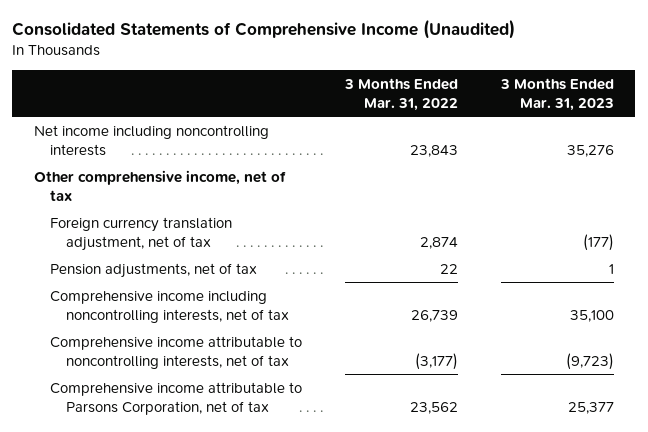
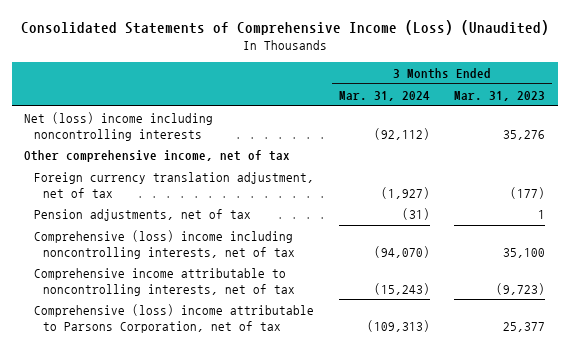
- Consolidated Statements of Comprehensive Income (Unaudited)
+ Consolidated Statements of Comprehensive Income (Loss) (Unaudited)
- | 3 Months Ended Mar. 31, 2022 | 3 Months Ended Mar. 31, 2023
+ | 3 Months Ended Mar. 31, 2024 | 3 Months Ended Mar. 31, 2023
- Net income including noncontrolling interests | 23,843 | 35,276
+ Net (loss) income including noncontrolling interests | (92,112) | 35,276
- Comprehensive income including noncontrolling interests, net of tax | 26,739 | 35,100
+ Comprehensive (loss) income including noncontrolling interests, net of tax | (94,070) | 35,100
- Comprehensive income attributable to Parsons Corporation, net of tax | 23,562 | 25,377
+ Comprehensive (loss) income attributable to Parsons Corporation, net of tax | (109,313) | 25,377

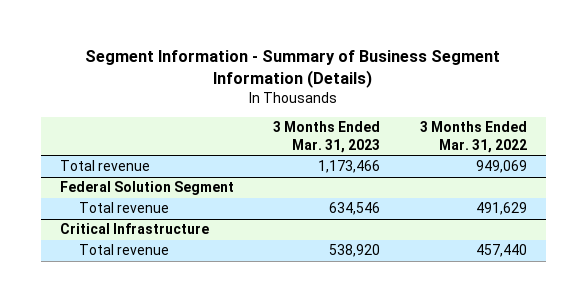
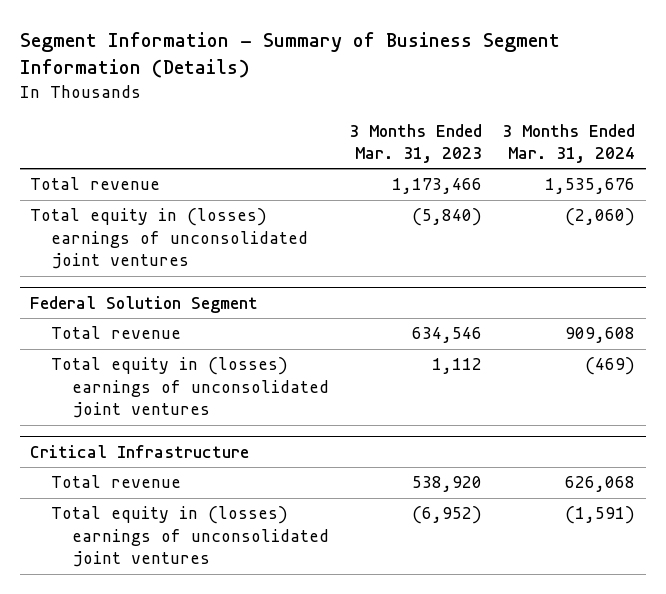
- | 3 Months Ended Mar. 31, 2023 | 3 Months Ended Mar. 31, 2022
+ | 3 Months Ended Mar. 31, 2023 | 3 Months Ended Mar. 31, 2024
+ Total equity in (losses) earnings of unconsolidated joint ventures | (5,840) | (2,060)
@ Federal Solution Segment
+ Total equity in (losses) earnings of unconsolidated joint ventures | 1,112 | (469)
@ Critical Infrastructure
+ Total equity in (losses) earnings of unconsolidated joint ventures | (6,952) | (1,591)

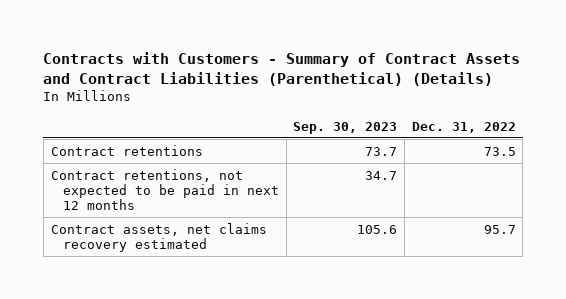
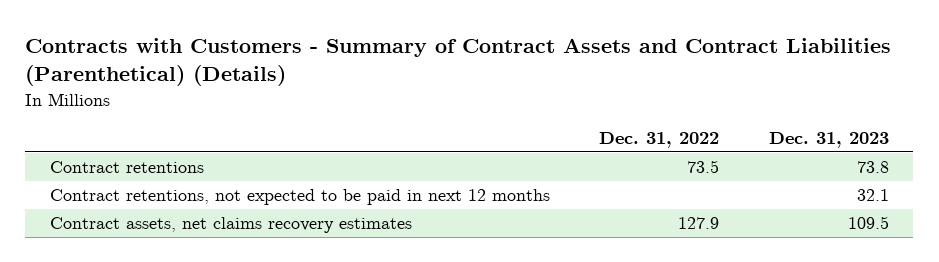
- | Sep. 30, 2023 | Dec. 31, 2022
+ | Dec. 31, 2022 | Dec. 31, 2023
- Contract assets, net claims recovery estimated | 105.6 | 95.7
+ Contract assets, net claims recovery estimates | 127.9 | 109.5

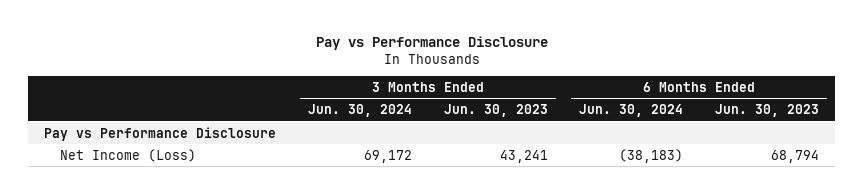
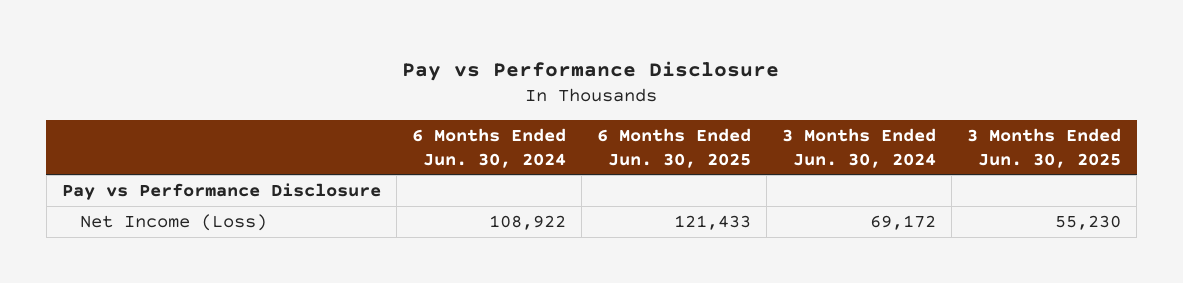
- | 3 Months Ended Jun. 30, 2024 | 3 Months Ended Jun. 30, 2023 | 6 Months Ended Jun. 30, 2024 | 6 Months Ended Jun. 30, 2023
+ | 6 Months Ended Jun. 30, 2024 | 6 Months Ended Jun. 30, 2025 | 3 Months Ended Jun. 30, 2024 | 3 Months Ended Jun. 30, 2025
- Net Income (Loss) | 69,172 | 43,241 | (38,183) | 68,794
+ Net Income (Loss) | 108,922 | 121,433 | 69,172 | 55,230

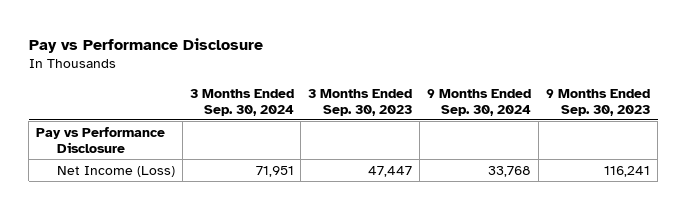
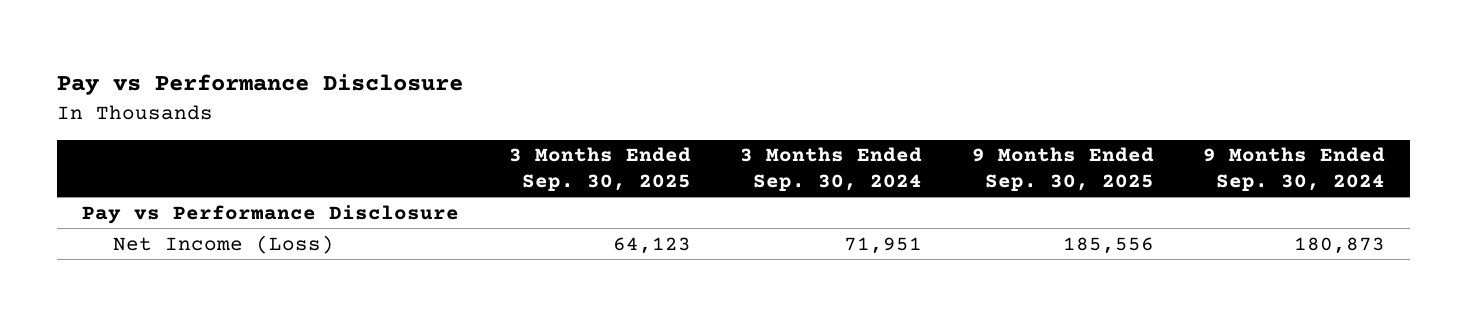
- | 3 Months Ended Sep. 30, 2024 | 3 Months Ended Sep. 30, 2023 | 9 Months Ended Sep. 30, 2024 | 9 Months Ended Sep. 30, 2023
+ | 3 Months Ended Sep. 30, 2025 | 3 Months Ended Sep. 30, 2024 | 9 Months Ended Sep. 30, 2025 | 9 Months Ended Sep. 30, 2024
- Net Income (Loss) | 71,951 | 47,447 | 33,768 | 116,241
+ Net Income (Loss) | 64,123 | 71,951 | 185,556 | 180,873

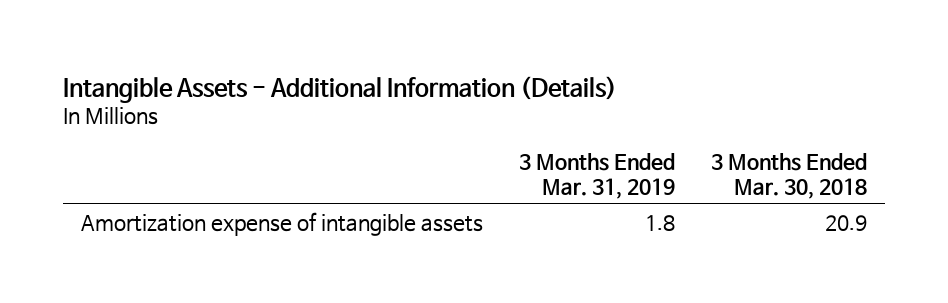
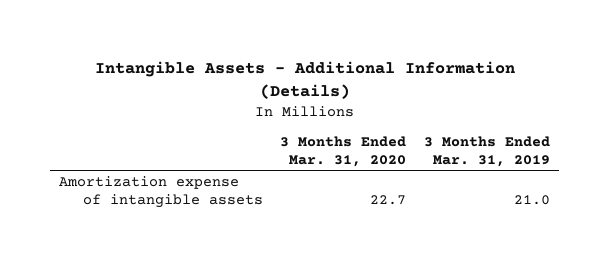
- | 3 Months Ended Mar. 31, 2019 | 3 Months Ended Mar. 30, 2018
+ | 3 Months Ended Mar. 31, 2020 | 3 Months Ended Mar. 31, 2019
- Amortization expense of intangible assets | 1.8 | 20.9
+ Amortization expense of intangible assets | 22.7 | 21.0

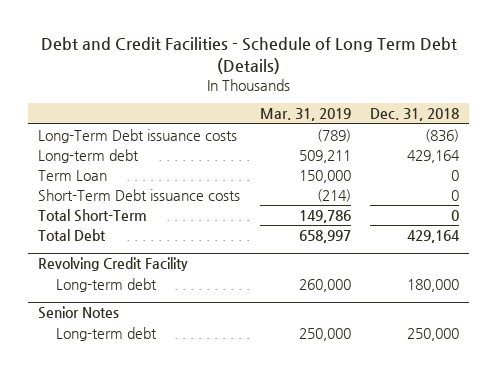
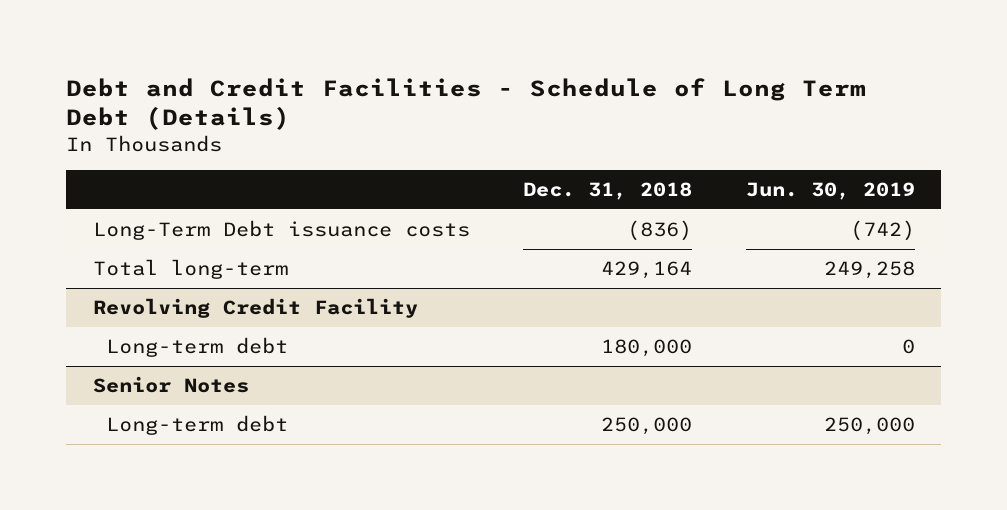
- | Mar. 31, 2019 | Dec. 31, 2018
+ | Dec. 31, 2018 | Jun. 30, 2019
- Long-term debt | 509,211 | 429,164
- Term Loan | 150,000 | 0
- Short-Term Debt issuance costs | (214) | 0
- Total Short-Term | 149,786 | 0
- Total Debt | 658,997 | 429,164
+ Total long-term | 429,164 | 249,258

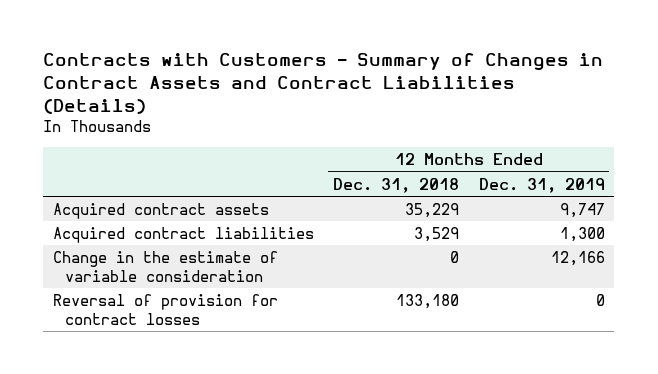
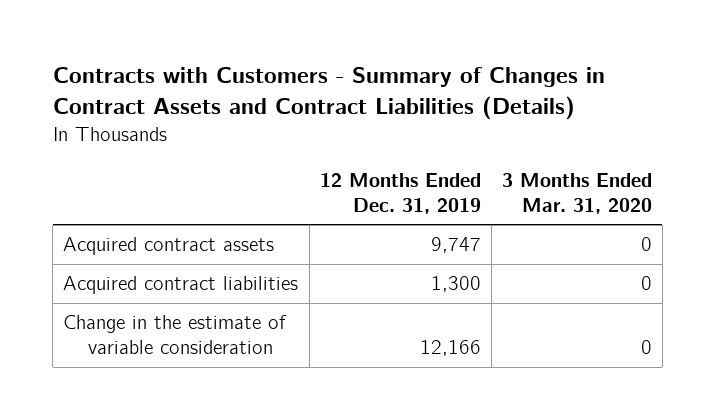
- | 12 Months Ended Dec. 31, 2018 | 12 Months Ended Dec. 31, 2019
+ | 12 Months Ended Dec. 31, 2019 | 3 Months Ended Mar. 31, 2020
- Reversal of provision for contract losses | 133,180 | 0

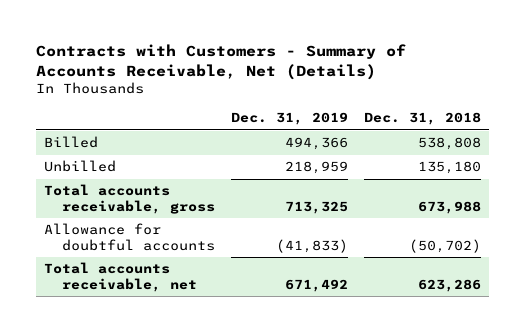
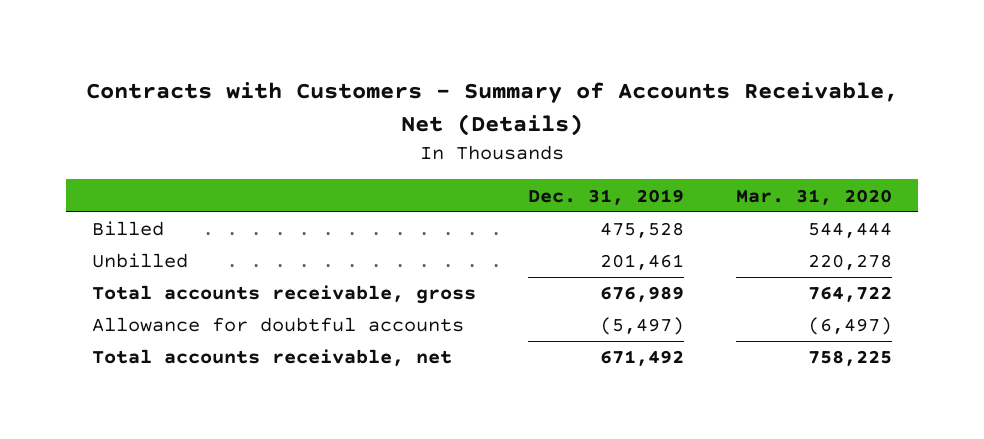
- | Dec. 31, 2019 | Dec. 31, 2018
+ | Dec. 31, 2019 | Mar. 31, 2020
- Billed | 494,366 | 538,808
- Unbilled | 218,959 | 135,180
- Total accounts receivable, gross | 713,325 | 673,988
- Allowance for doubtful accounts | (41,833) | (50,702)
+ Billed | 475,528 | 544,444
+ Unbilled | 201,461 | 220,278
+ Total accounts receivable, gross | 676,989 | 764,722
+ Allowance for doubtful accounts | (5,497) | (6,497)

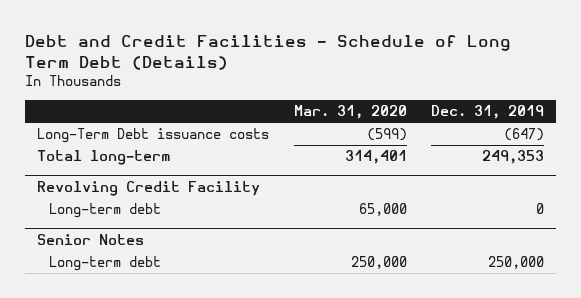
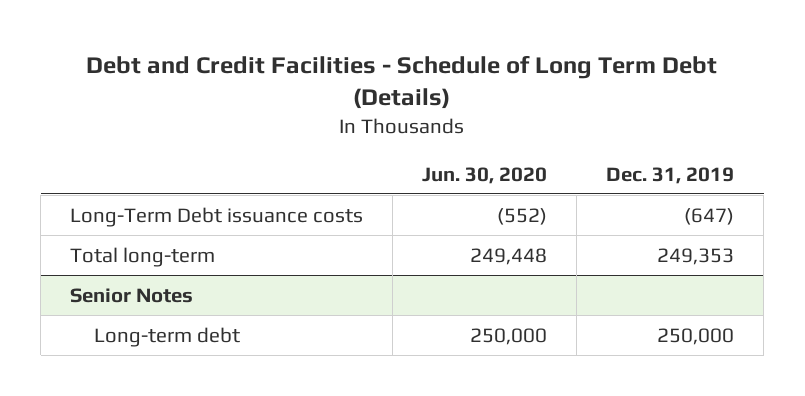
- | Mar. 31, 2020 | Dec. 31, 2019
+ | Jun. 30, 2020 | Dec. 31, 2019
- Revolving Credit Facility
- Long-term debt | 65,000 | 0

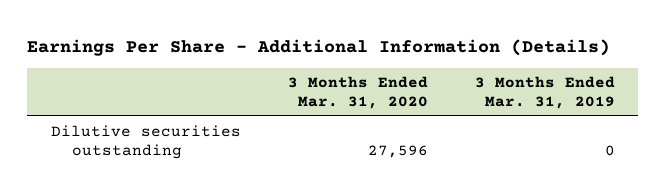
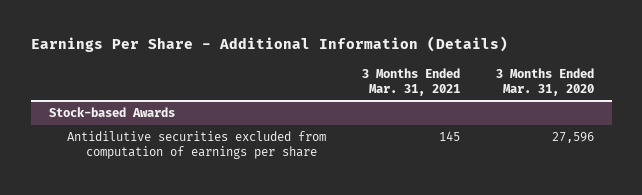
- | 3 Months Ended Mar. 31, 2020 | 3 Months Ended Mar. 31, 2019
+ | 3 Months Ended Mar. 31, 2021 | 3 Months Ended Mar. 31, 2020
- Dilutive securities outstanding | 27,596 | 0
+ Stock-based Awards
+ Antidilutive securities excluded from computation of earnings per share | 145 | 27,596

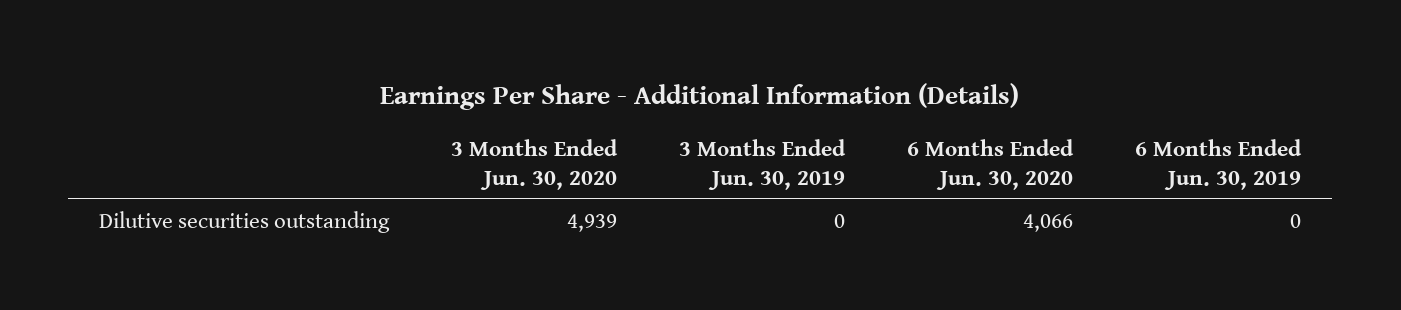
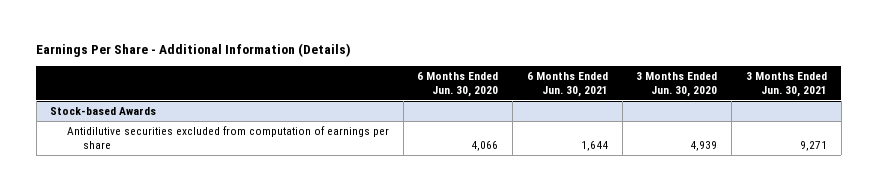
- | 3 Months Ended Jun. 30, 2020 | 3 Months Ended Jun. 30, 2019 | 6 Months Ended Jun. 30, 2020 | 6 Months Ended Jun. 30, 2019
+ | 6 Months Ended Jun. 30, 2020 | 6 Months Ended Jun. 30, 2021 | 3 Months Ended Jun. 30, 2020 | 3 Months Ended Jun. 30, 2021
- Dilutive securities outstanding | 4,939 | 0 | 4,066 | 0
+ Stock-based Awards
+ Antidilutive securities excluded from computation of earnings per share | 4,066 | 1,644 | 4,939 | 9,271

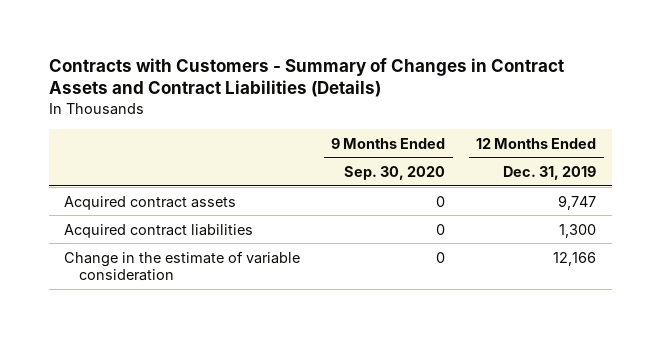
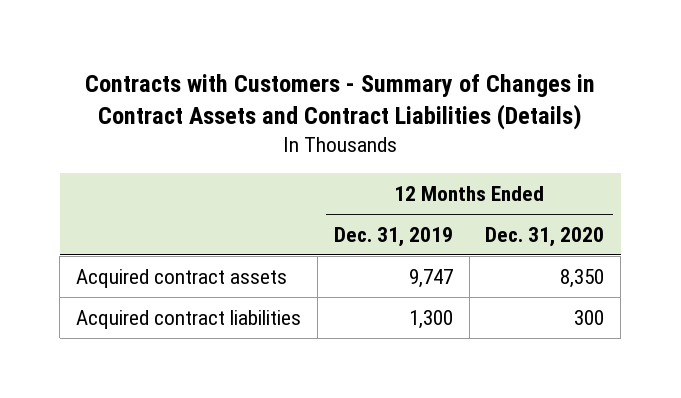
- | 9 Months Ended Sep. 30, 2020 | 12 Months Ended Dec. 31, 2019
+ | 12 Months Ended Dec. 31, 2019 | 12 Months Ended Dec. 31, 2020
- Change in the estimate of variable consideration | 0 | 12,166

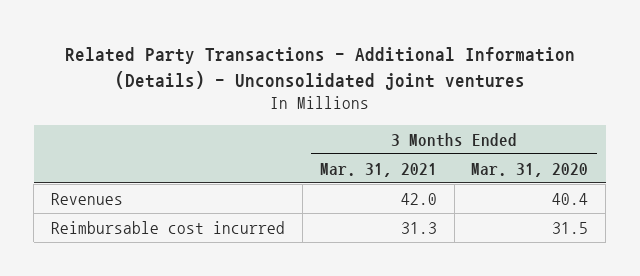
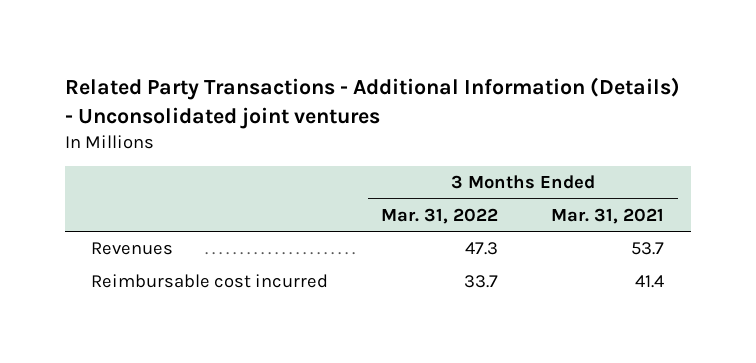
- | 3 Months Ended Mar. 31, 2021 | 3 Months Ended Mar. 31, 2020
+ | 3 Months Ended Mar. 31, 2022 | 3 Months Ended Mar. 31, 2021
- Revenues | 42.0 | 40.4
- Reimbursable cost incurred | 31.3 | 31.5
+ Revenues | 47.3 | 53.7
+ Reimbursable cost incurred | 33.7 | 41.4

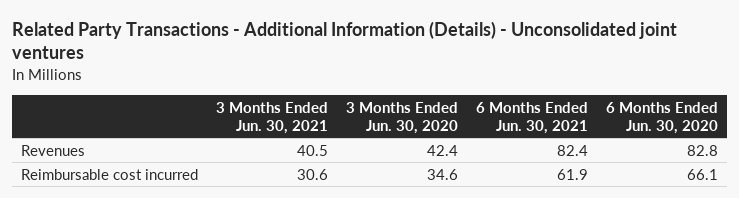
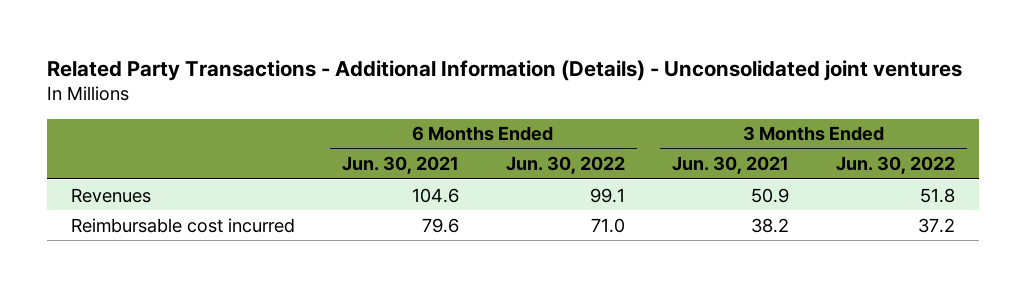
- | 3 Months Ended Jun. 30, 2021 | 3 Months Ended Jun. 30, 2020 | 6 Months Ended Jun. 30, 2021 | 6 Months Ended Jun. 30, 2020
+ | 6 Months Ended Jun. 30, 2021 | 6 Months Ended Jun. 30, 2022 | 3 Months Ended Jun. 30, 2021 | 3 Months Ended Jun. 30, 2022
- Revenues | 40.5 | 42.4 | 82.4 | 82.8
- Reimbursable cost incurred | 30.6 | 34.6 | 61.9 | 66.1
+ Revenues | 104.6 | 99.1 | 50.9 | 51.8
+ Reimbursable cost incurred | 79.6 | 71.0 | 38.2 | 37.2

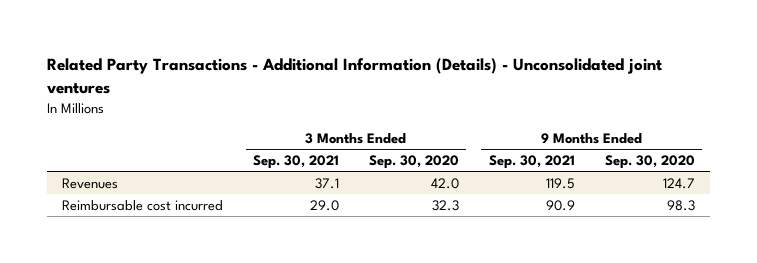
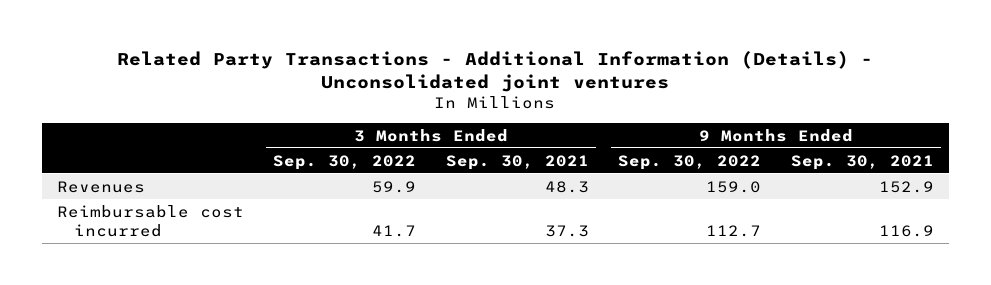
- | 3 Months Ended Sep. 30, 2021 | 3 Months Ended Sep. 30, 2020 | 9 Months Ended Sep. 30, 2021 | 9 Months Ended Sep. 30, 2020
+ | 3 Months Ended Sep. 30, 2022 | 3 Months Ended Sep. 30, 2021 | 9 Months Ended Sep. 30, 2022 | 9 Months Ended Sep. 30, 2021
- Revenues | 37.1 | 42.0 | 119.5 | 124.7
- Reimbursable cost incurred | 29.0 | 32.3 | 90.9 | 98.3
+ Revenues | 59.9 | 48.3 | 159.0 | 152.9
+ Reimbursable cost incurred | 41.7 | 37.3 | 112.7 | 116.9

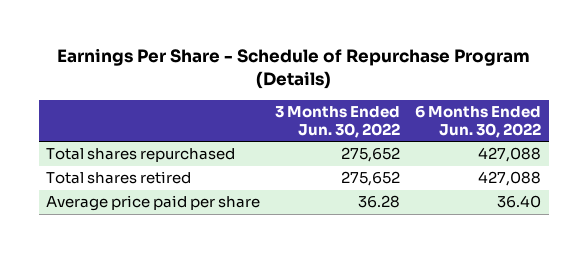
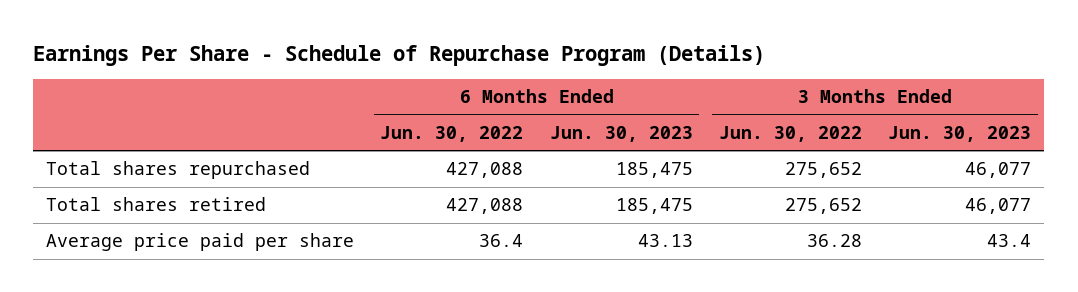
- | 3 Months Ended Jun. 30, 2022 | 6 Months Ended Jun. 30, 2022
+ | 6 Months Ended Jun. 30, 2022 | 6 Months Ended Jun. 30, 2023 | 3 Months Ended Jun. 30, 2022 | 3 Months Ended Jun. 30, 2023
- Average price paid per share | 36.28 | 36.40
+ Average price paid per share | 36.4 | 43.13 | 36.28 | 43.4

